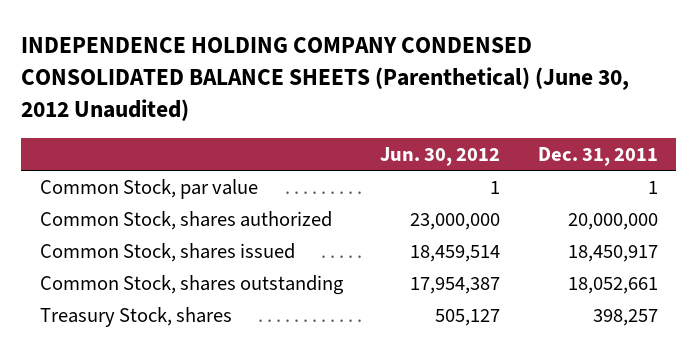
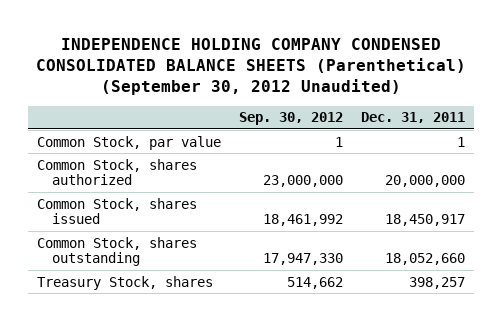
- INDEPENDENCE HOLDING COMPANY CONDENSED CONSOLIDATED BALANCE SHEETS (Parenthetical) (June 30, 2012 Unaudited)
+ INDEPENDENCE HOLDING COMPANY CONDENSED CONSOLIDATED BALANCE SHEETS (Parenthetical) (September 30, 2012 Unaudited)
- | Jun. 30, 2012 | Dec. 31, 2011
+ | Sep. 30, 2012 | Dec. 31, 2011
- Common Stock, shares outstanding | 17,954,387 | 18,052,661
+ Common Stock, shares outstanding | 17,947,330 | 18,052,660

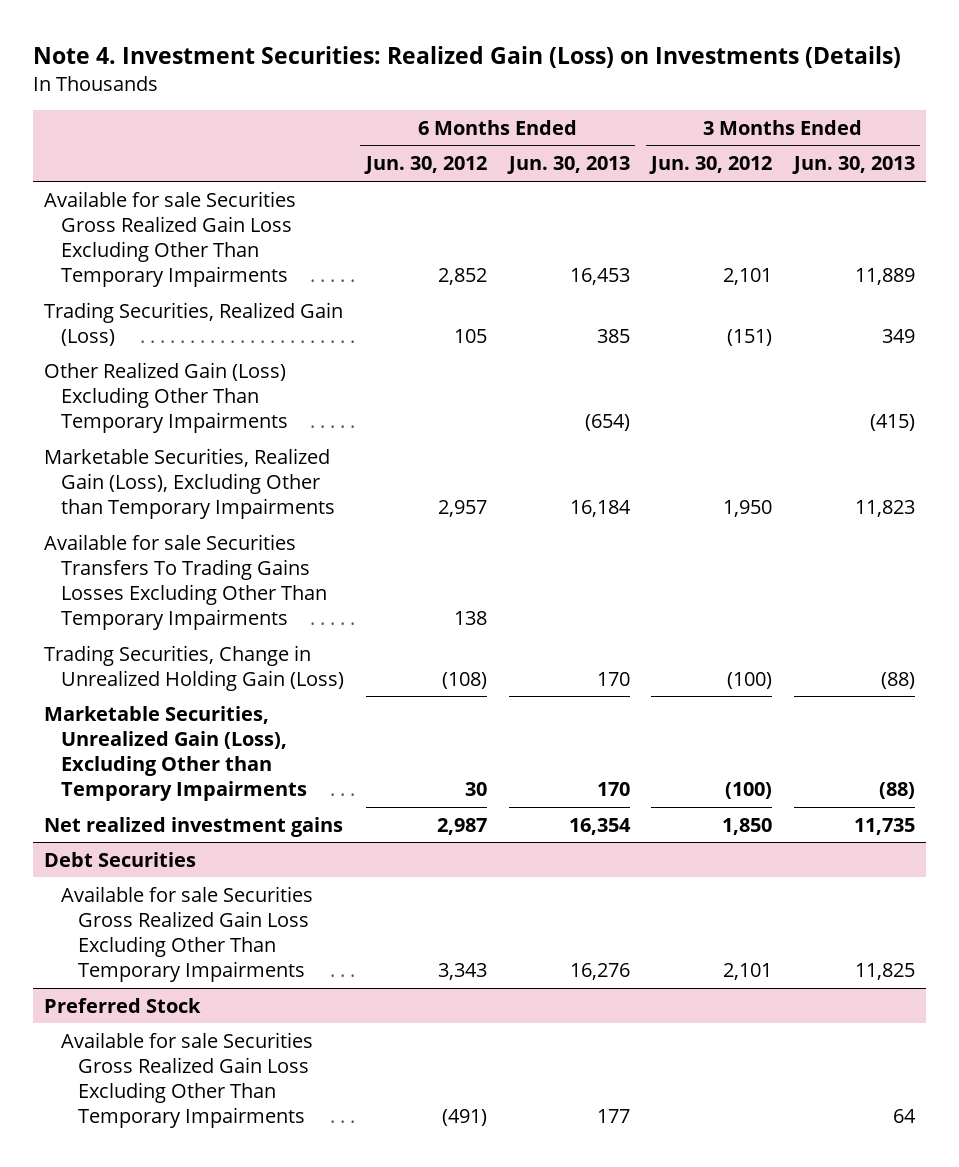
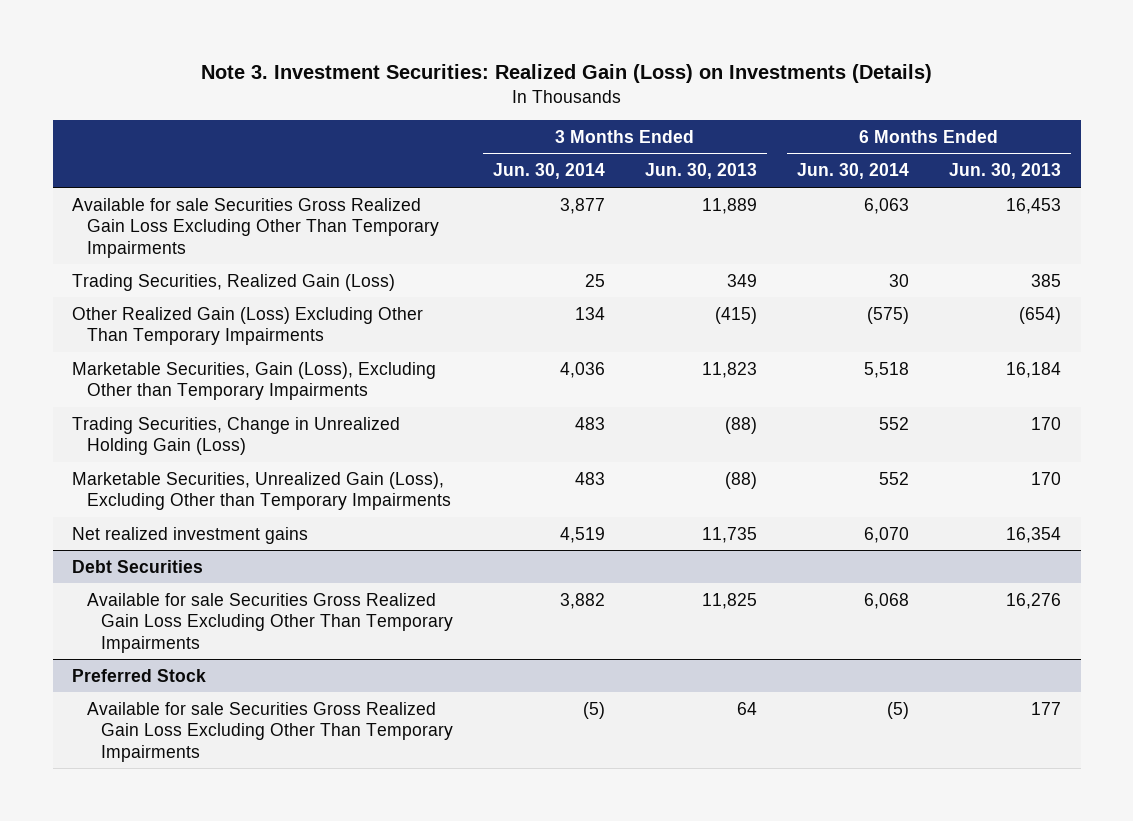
- Note 4. Investment Securities: Realized Gain (Loss) on Investments (Details)
+ Note 3. Investment Securities: Realized Gain (Loss) on Investments (Details)
- | 6 Months Ended Jun. 30, 2012 | 6 Months Ended Jun. 30, 2013 | 3 Months Ended Jun. 30, 2012 | 3 Months Ended Jun. 30, 2013
+ | 3 Months Ended Jun. 30, 2014 | 3 Months Ended Jun. 30, 2013 | 6 Months Ended Jun. 30, 2014 | 6 Months Ended Jun. 30, 2013
- Marketable Securities, Realized Gain (Loss), Excluding Other than Temporary Impairments | 2,957 | 16,184 | 1,950 | 11,823
- Available for sale Securities Transfers To Trading Gains Losses Excluding Other Than Temporary Impairments | 138 | | |
+ Marketable Securities, Gain (Loss), Excluding Other than Temporary Impairments | 4,036 | 11,823 | 5,518 | 16,184

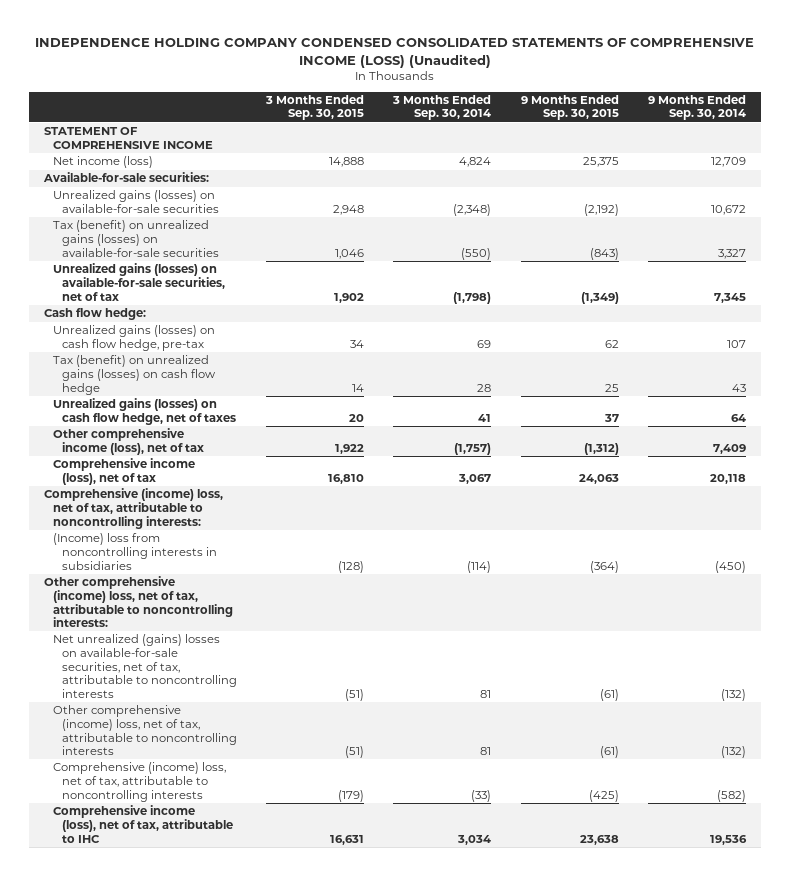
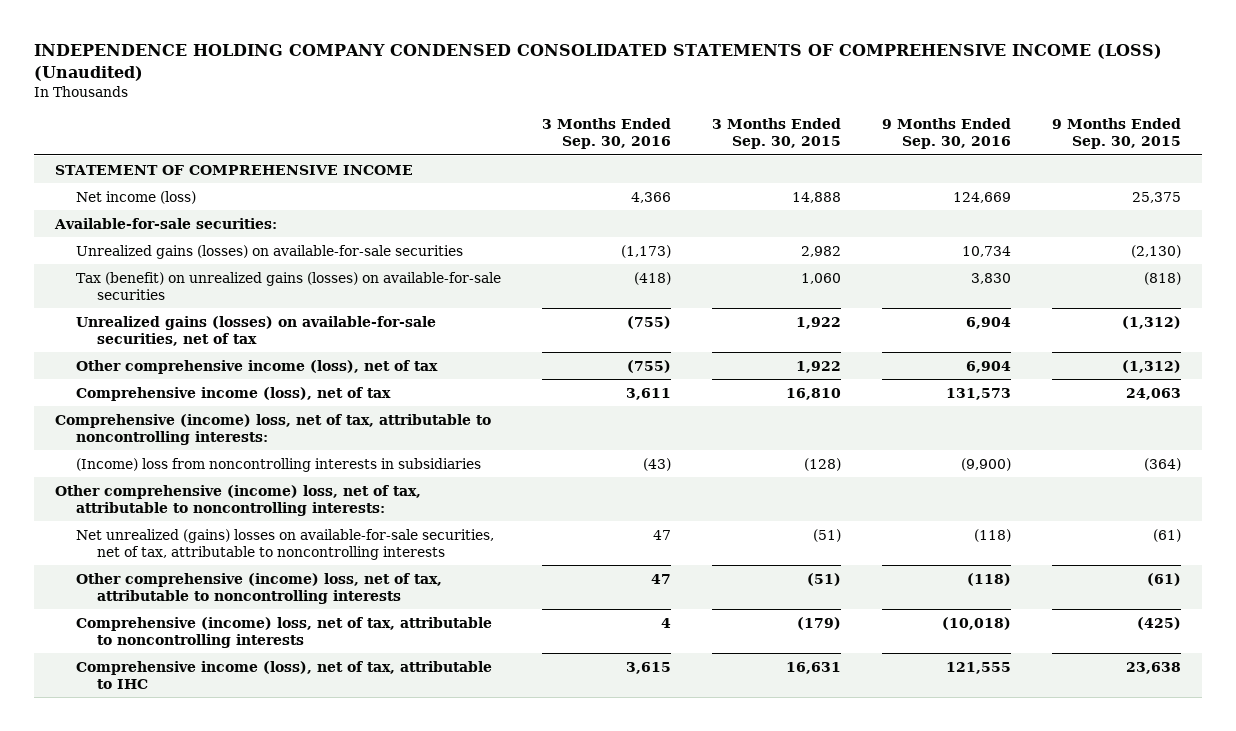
- | 3 Months Ended Sep. 30, 2015 | 3 Months Ended Sep. 30, 2014 | 9 Months Ended Sep. 30, 2015 | 9 Months Ended Sep. 30, 2014
+ | 3 Months Ended Sep. 30, 2016 | 3 Months Ended Sep. 30, 2015 | 9 Months Ended Sep. 30, 2016 | 9 Months Ended Sep. 30, 2015
- Unrealized gains (losses) on available-for-sale securities | 2,948 | (2,348) | (2,192) | 10,672
- Tax (benefit) on unrealized gains (losses) on available-for-sale securities | 1,046 | (550) | (843) | 3,327
- Unrealized gains (losses) on available-for-sale securities, net of tax | 1,902 | (1,798) | (1,349) | 7,345
- Cash flow hedge:
- Unrealized gains (losses) on cash flow hedge, pre-tax | 34 | 69 | 62 | 107
- Tax (benefit) on unrealized gains (losses) on cash flow hedge | 14 | 28 | 25 | 43
- Unrealized gains (losses) on cash flow hedge, net of taxes | 20 | 41 | 37 | 64
+ Unrealized gains (losses) on available-for-sale securities | (1,173) | 2,982 | 10,734 | (2,130)
+ Tax (benefit) on unrealized gains (losses) on available-for-sale securities | (418) | 1,060 | 3,830 | (818)
+ Unrealized gains (losses) on available-for-sale securities, net of tax | (755) | 1,922 | 6,904 | (1,312)

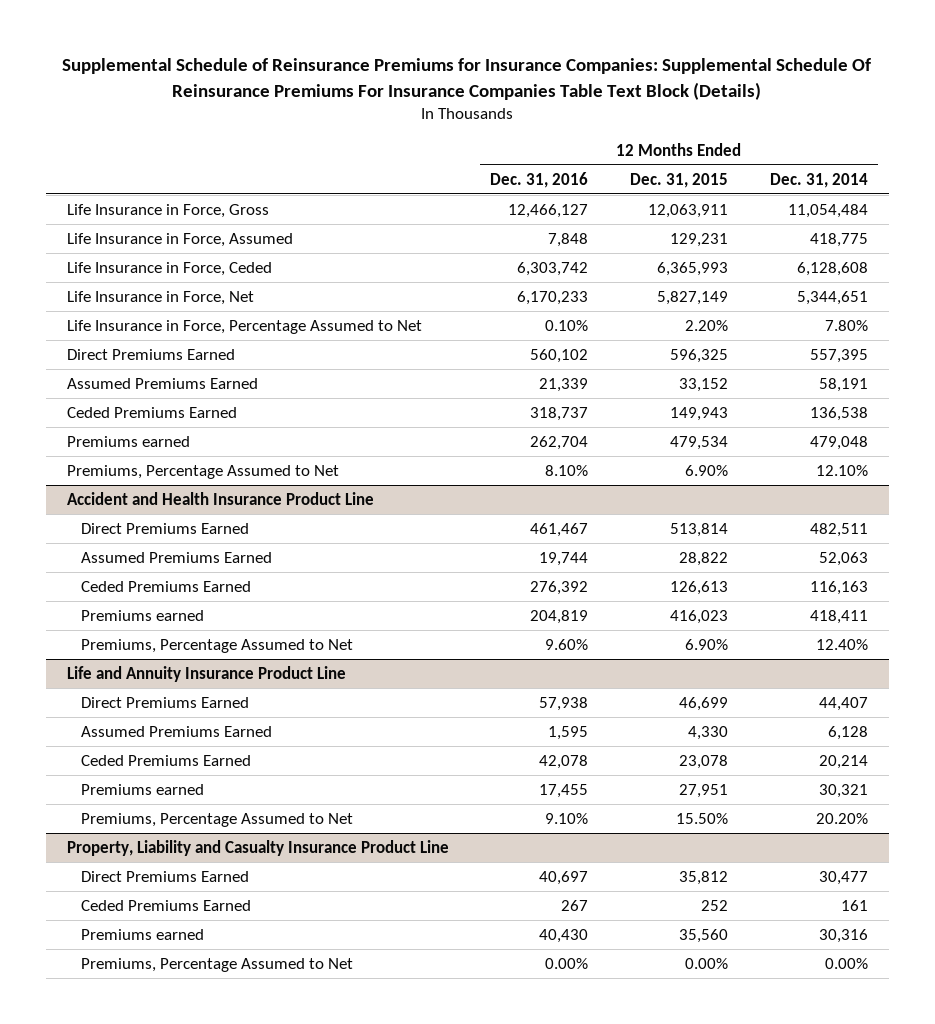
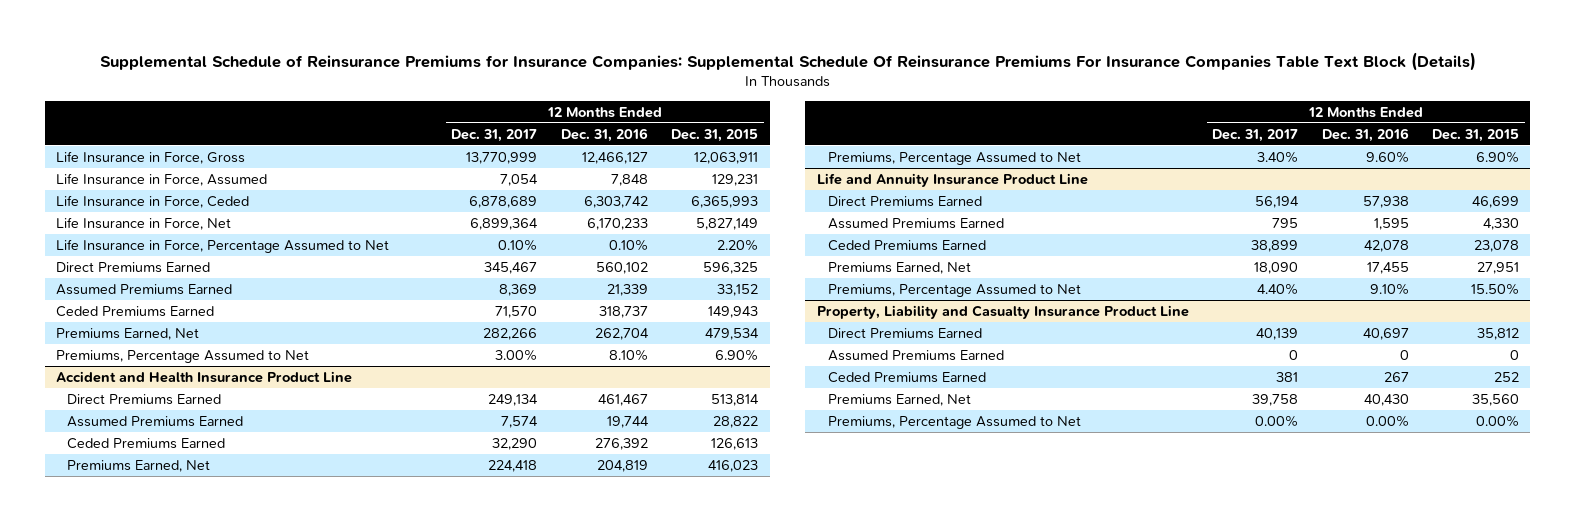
- | 12 Months Ended Dec. 31, 2016 | 12 Months Ended Dec. 31, 2015 | 12 Months Ended Dec. 31, 2014
+ | 12 Months Ended Dec. 31, 2017 | 12 Months Ended Dec. 31, 2016 | 12 Months Ended Dec. 31, 2015
- Premiums earned | 262,704 | 479,534 | 479,048
+ Premiums Earned, Net | 282,266 | 262,704 | 479,534
@ Accident and Health Insurance Product Line
- Premiums earned | 204,819 | 416,023 | 418,411
+ Premiums Earned, Net | 224,418 | 204,819 | 416,023
@ Life and Annuity Insurance Product Line
- Premiums earned | 17,455 | 27,951 | 30,321
+ Premiums Earned, Net | 18,090 | 17,455 | 27,951
@ Property, Liability and Casualty Insurance Product Line
+ Assumed Premiums Earned | 0 | 0 | 0
- Premiums earned | 40,430 | 35,560 | 30,316
+ Premiums Earned, Net | 39,758 | 40,430 | 35,560

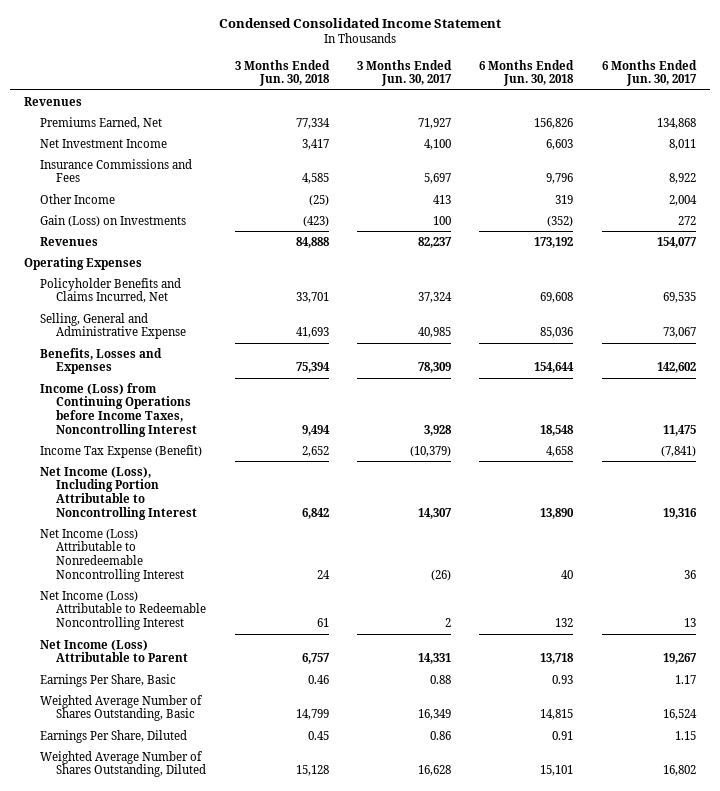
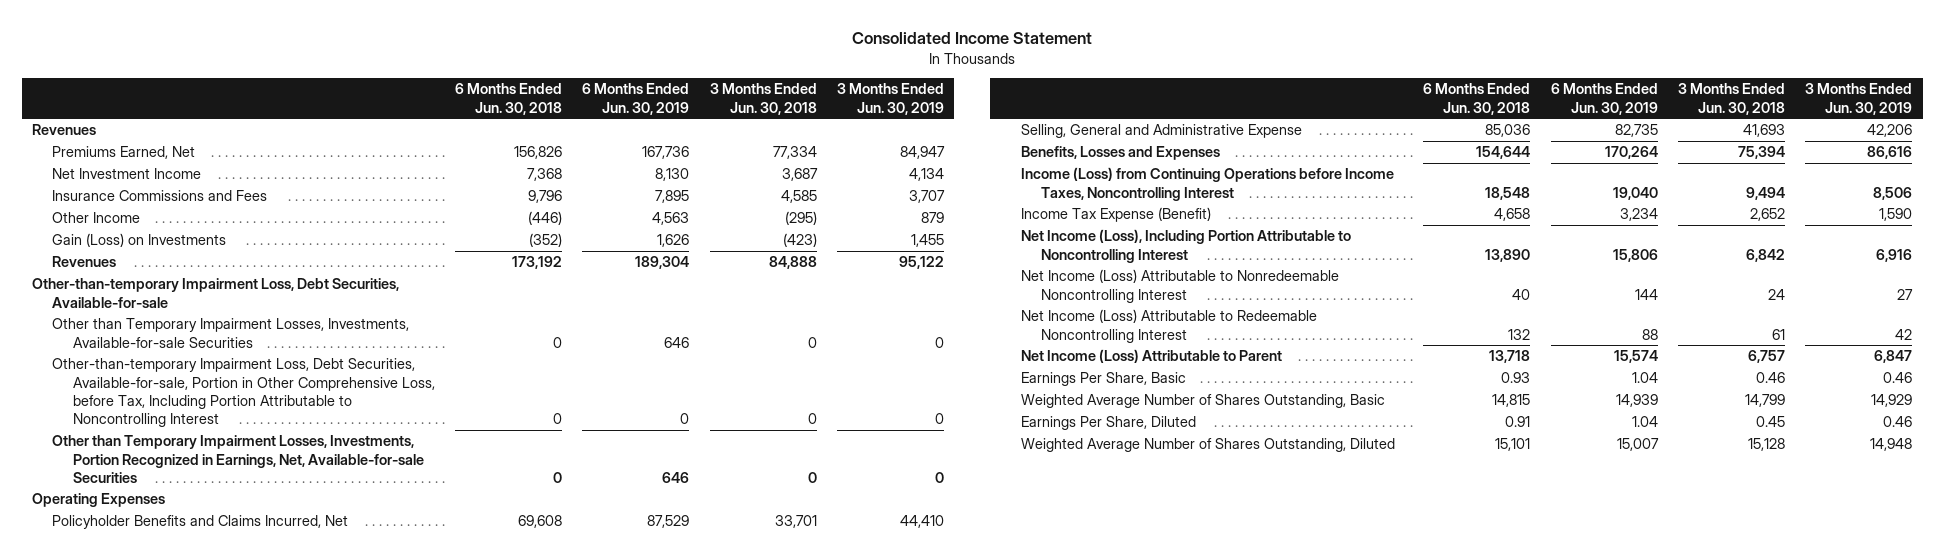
- Condensed Consolidated Income Statement
+ Consolidated Income Statement
- | 3 Months Ended Jun. 30, 2018 | 3 Months Ended Jun. 30, 2017 | 6 Months Ended Jun. 30, 2018 | 6 Months Ended Jun. 30, 2017
+ | 6 Months Ended Jun. 30, 2018 | 6 Months Ended Jun. 30, 2019 | 3 Months Ended Jun. 30, 2018 | 3 Months Ended Jun. 30, 2019
- Net Investment Income | 3,417 | 4,100 | 6,603 | 8,011
+ Net Investment Income | 7,368 | 8,130 | 3,687 | 4,134
- Other Income | (25) | 413 | 319 | 2,004
+ Other Income | (446) | 4,563 | (295) | 879
+ Other-than-temporary Impairment Loss, Debt Securities, Available-for-sale
+ Other than Temporary Impairment Losses, Investments, Available-for-sale Securities | 0 | 646 | 0 | 0
+ Other-than-temporary Impairment Loss, Debt Securities, Available-for-sale, Portion in Other Comprehensive Loss, before Tax, Including Portion Attributable to Noncontrolling Interest | 0 | 0 | 0 | 0
+ Other than Temporary Impairment Losses, Investments, Portion Recognized in Earnings, Net, Available-for-sale Securities | 0 | 646 | 0 | 0

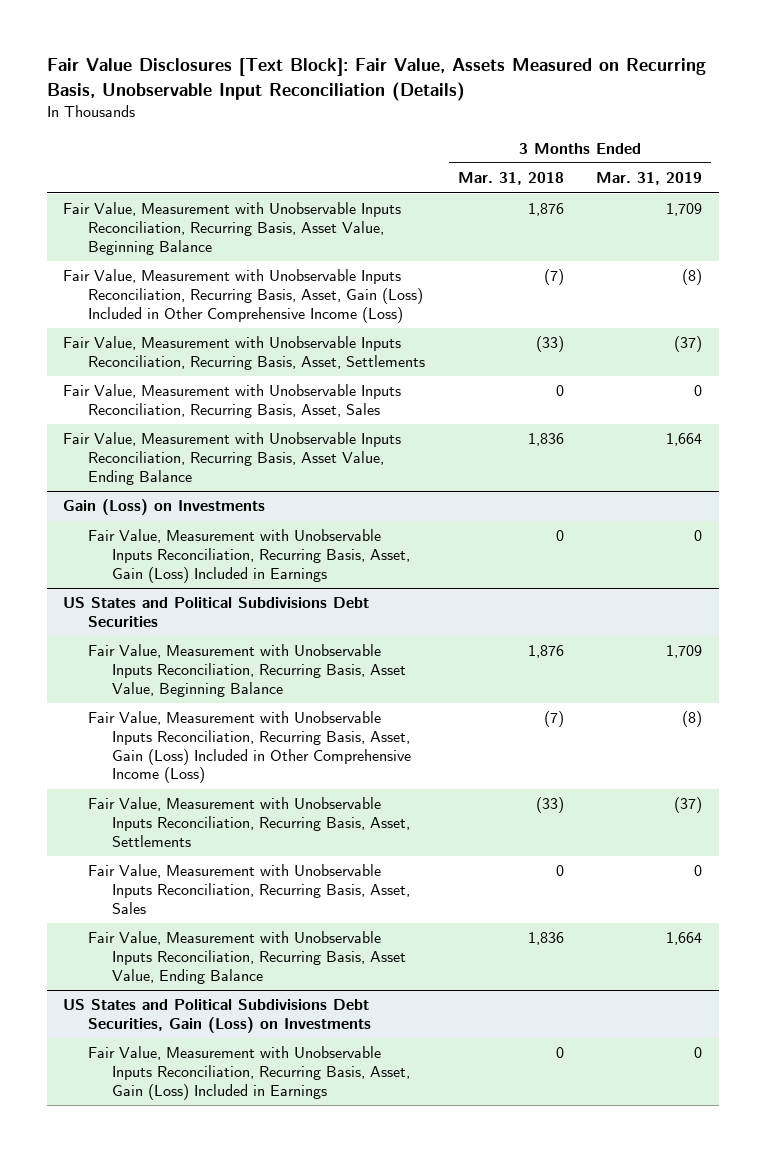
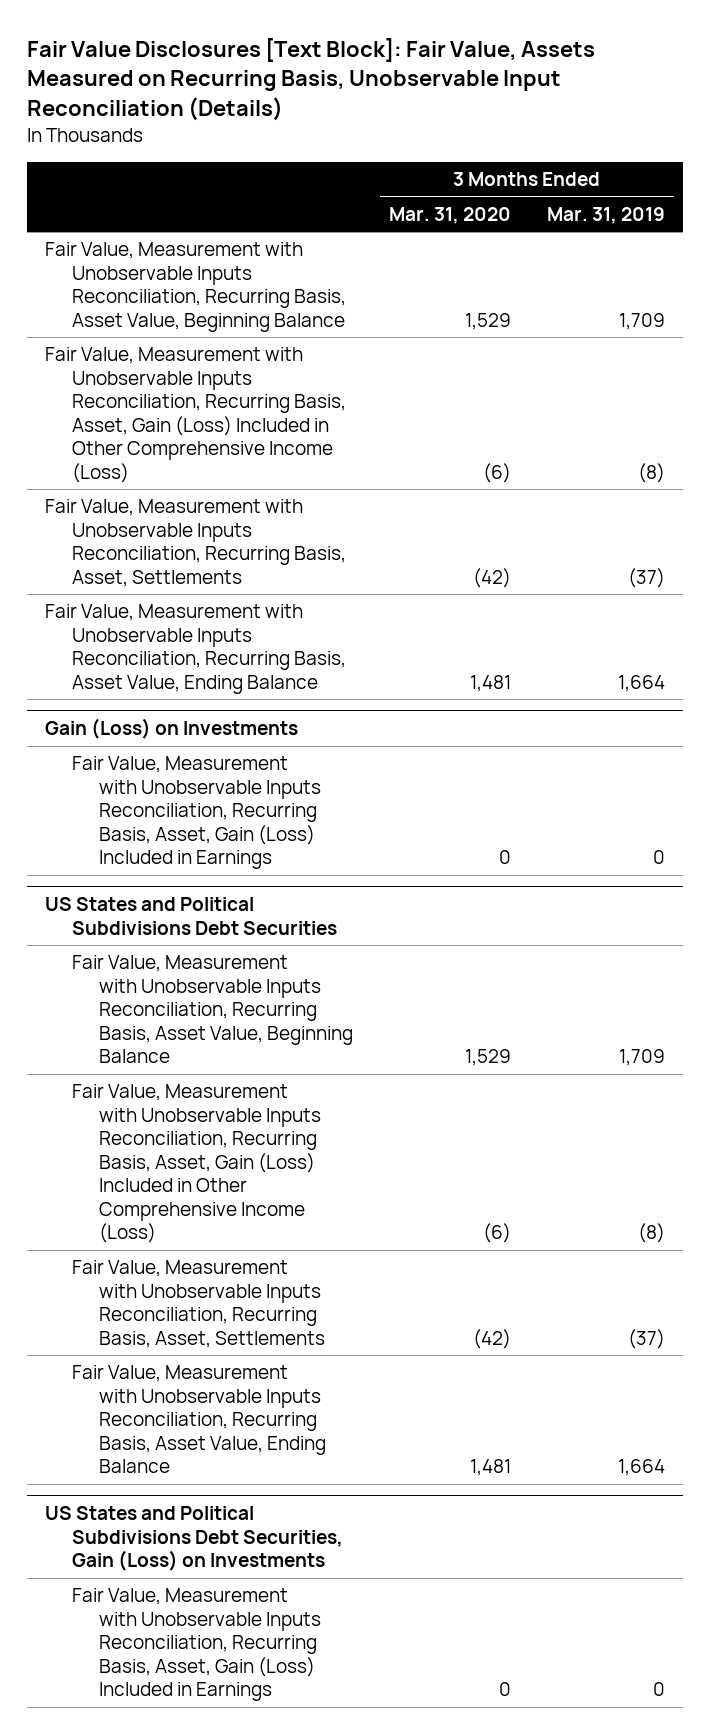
- | 3 Months Ended Mar. 31, 2018 | 3 Months Ended Mar. 31, 2019
+ | 3 Months Ended Mar. 31, 2020 | 3 Months Ended Mar. 31, 2019
- Fair Value, Measurement with Unobservable Inputs Reconciliation, Recurring Basis, Asset, Sales | 0 | 0
@ US States and Political Subdivisions Debt Securities
- Fair Value, Measurement with Unobservable Inputs Reconciliation, Recurring Basis, Asset, Sales | 0 | 0

